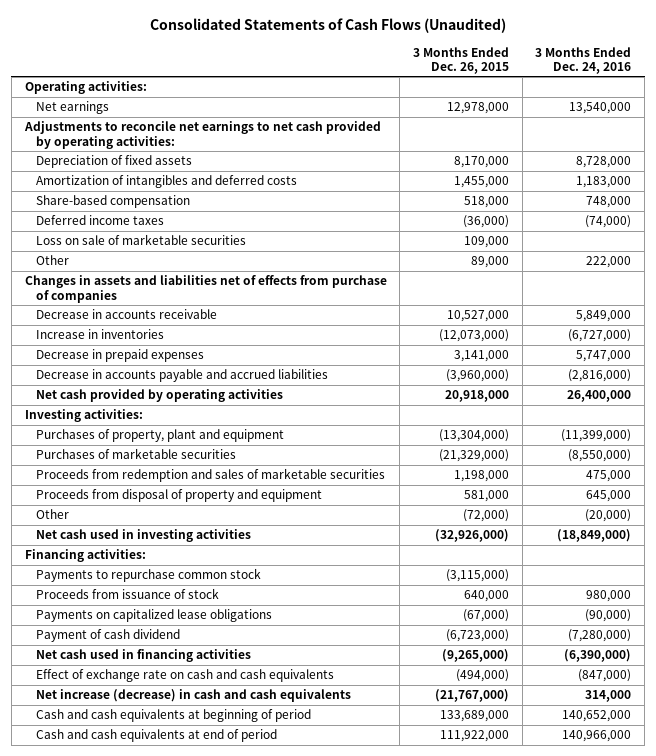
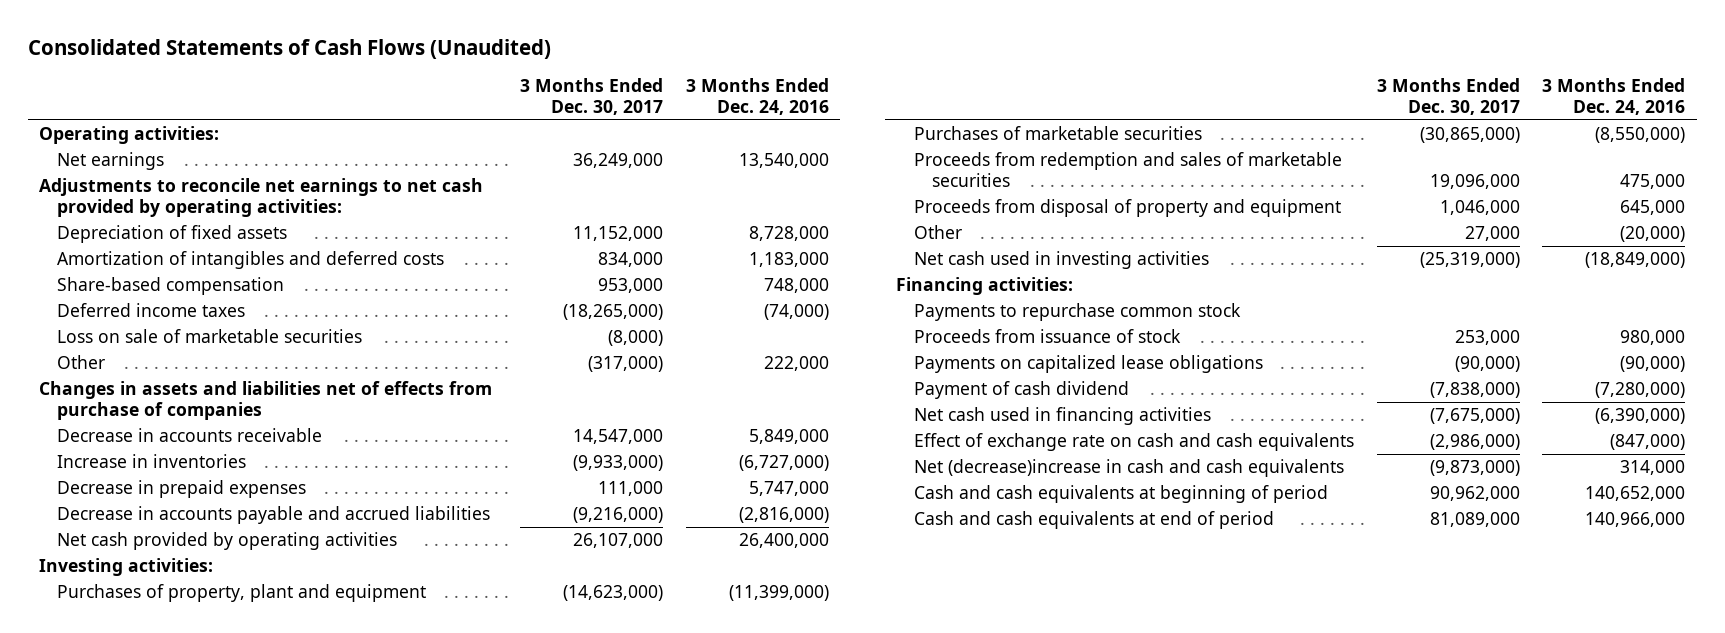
- | 3 Months Ended Dec. 26, 2015 | 3 Months Ended Dec. 24, 2016
+ | 3 Months Ended Dec. 30, 2017 | 3 Months Ended Dec. 24, 2016
- Net increase (decrease) in cash and cash equivalents | (21,767,000) | 314,000
+ Net (decrease)increase in cash and cash equivalents | (9,873,000) | 314,000

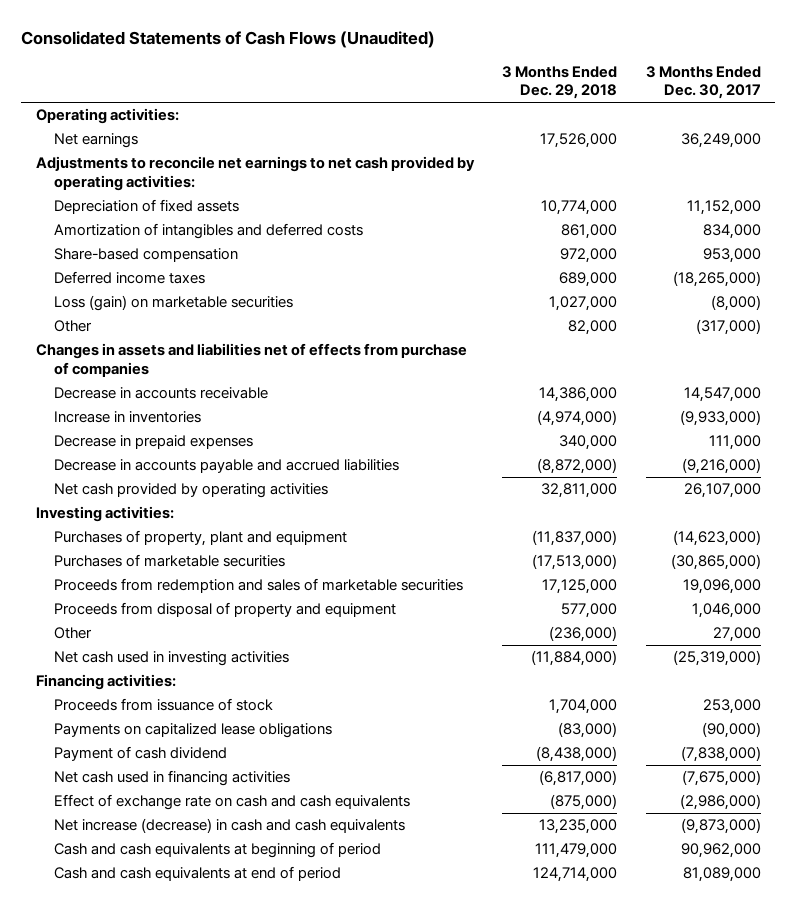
- | 3 Months Ended Dec. 30, 2017 | 3 Months Ended Dec. 24, 2016
+ | 3 Months Ended Dec. 29, 2018 | 3 Months Ended Dec. 30, 2017
- Loss on sale of marketable securities | (8,000) |
+ Loss (gain) on marketable securities | 1,027,000 | (8,000)
- Payments to repurchase common stock
- Net (decrease)increase in cash and cash equivalents | (9,873,000) | 314,000
+ Net increase (decrease) in cash and cash equivalents | 13,235,000 | (9,873,000)

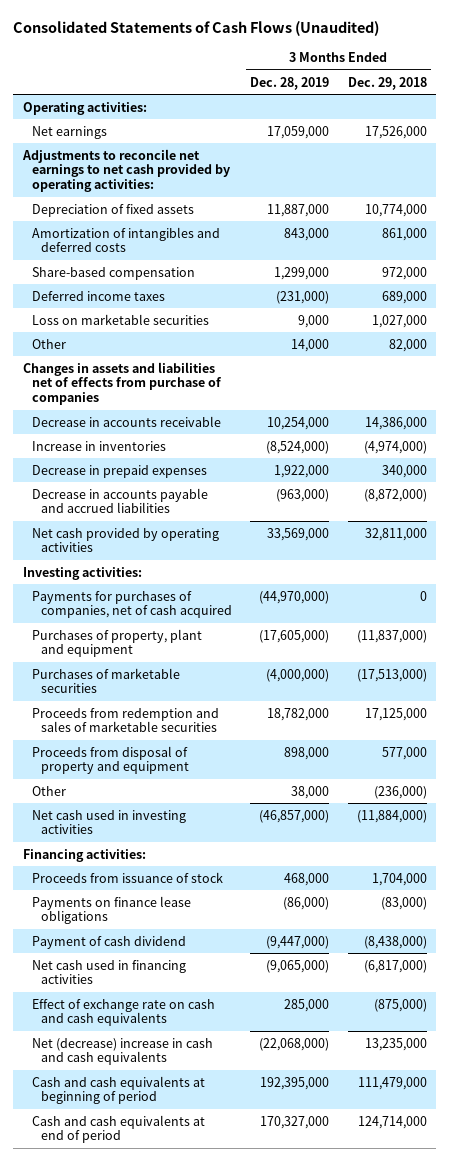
- | 3 Months Ended Dec. 29, 2018 | 3 Months Ended Dec. 30, 2017
+ | 3 Months Ended Dec. 28, 2019 | 3 Months Ended Dec. 29, 2018
- Loss (gain) on marketable securities | 1,027,000 | (8,000)
+ Loss on marketable securities | 9,000 | 1,027,000
+ Payments for purchases of companies, net of cash acquired | (44,970,000) | 0
- Payments on capitalized lease obligations | (83,000) | (90,000)
+ Payments on finance lease obligations | (86,000) | (83,000)
- Net increase (decrease) in cash and cash equivalents | 13,235,000 | (9,873,000)
+ Net (decrease) increase in cash and cash equivalents | (22,068,000) | 13,235,000

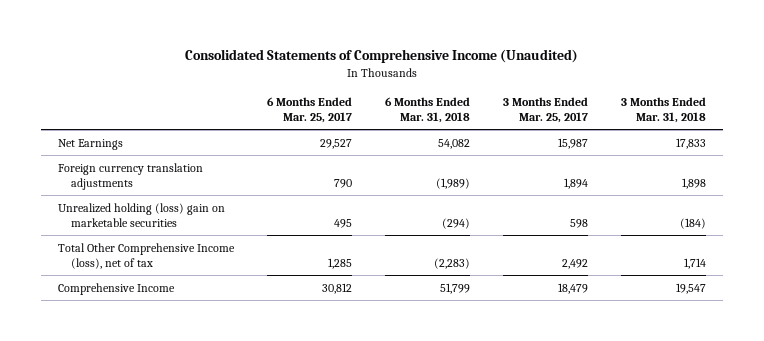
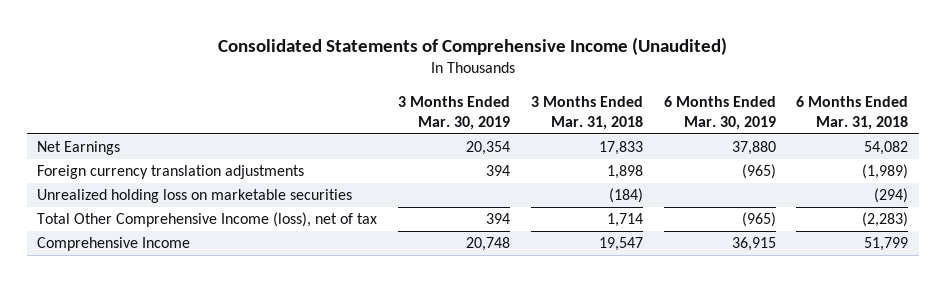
- | 6 Months Ended Mar. 25, 2017 | 6 Months Ended Mar. 31, 2018 | 3 Months Ended Mar. 25, 2017 | 3 Months Ended Mar. 31, 2018
+ | 3 Months Ended Mar. 30, 2019 | 3 Months Ended Mar. 31, 2018 | 6 Months Ended Mar. 30, 2019 | 6 Months Ended Mar. 31, 2018
- Unrealized holding (loss) gain on marketable securities | 495 | (294) | 598 | (184)
+ Unrealized holding loss on marketable securities | | (184) | | (294)

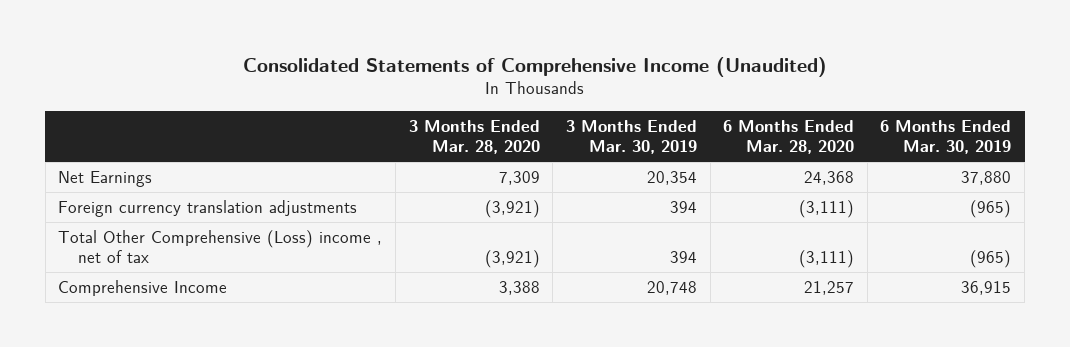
- | 3 Months Ended Mar. 30, 2019 | 3 Months Ended Mar. 31, 2018 | 6 Months Ended Mar. 30, 2019 | 6 Months Ended Mar. 31, 2018
+ | 3 Months Ended Mar. 28, 2020 | 3 Months Ended Mar. 30, 2019 | 6 Months Ended Mar. 28, 2020 | 6 Months Ended Mar. 30, 2019
- Unrealized holding loss on marketable securities | | (184) | | (294)
- Total Other Comprehensive Income (loss), net of tax | 394 | 1,714 | (965) | (2,283)
+ Total Other Comprehensive (Loss) income , net of tax | (3,921) | 394 | (3,111) | (965)

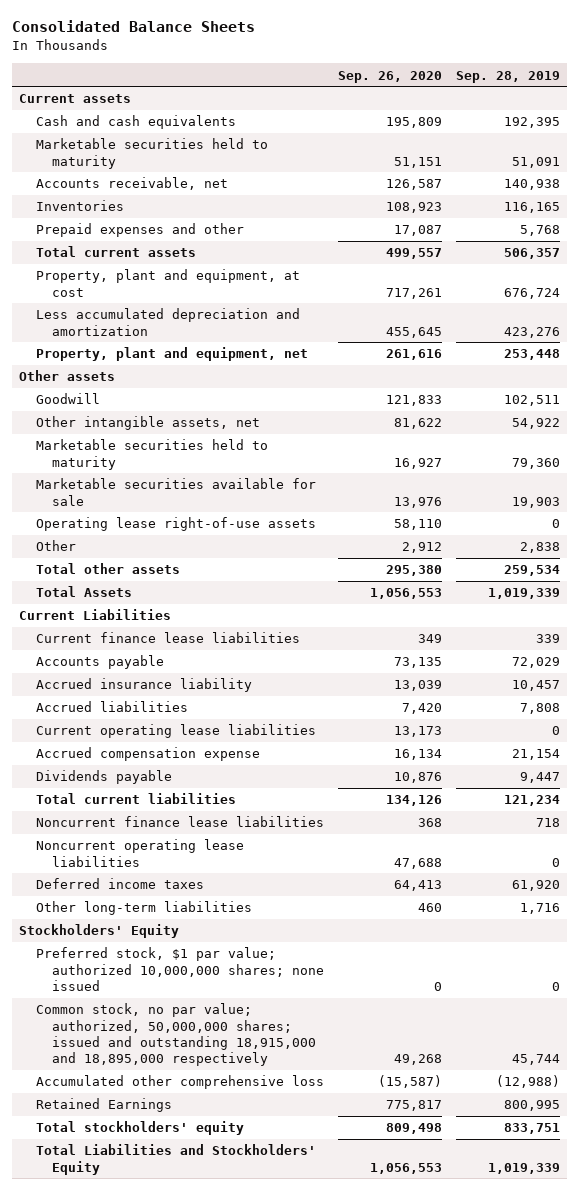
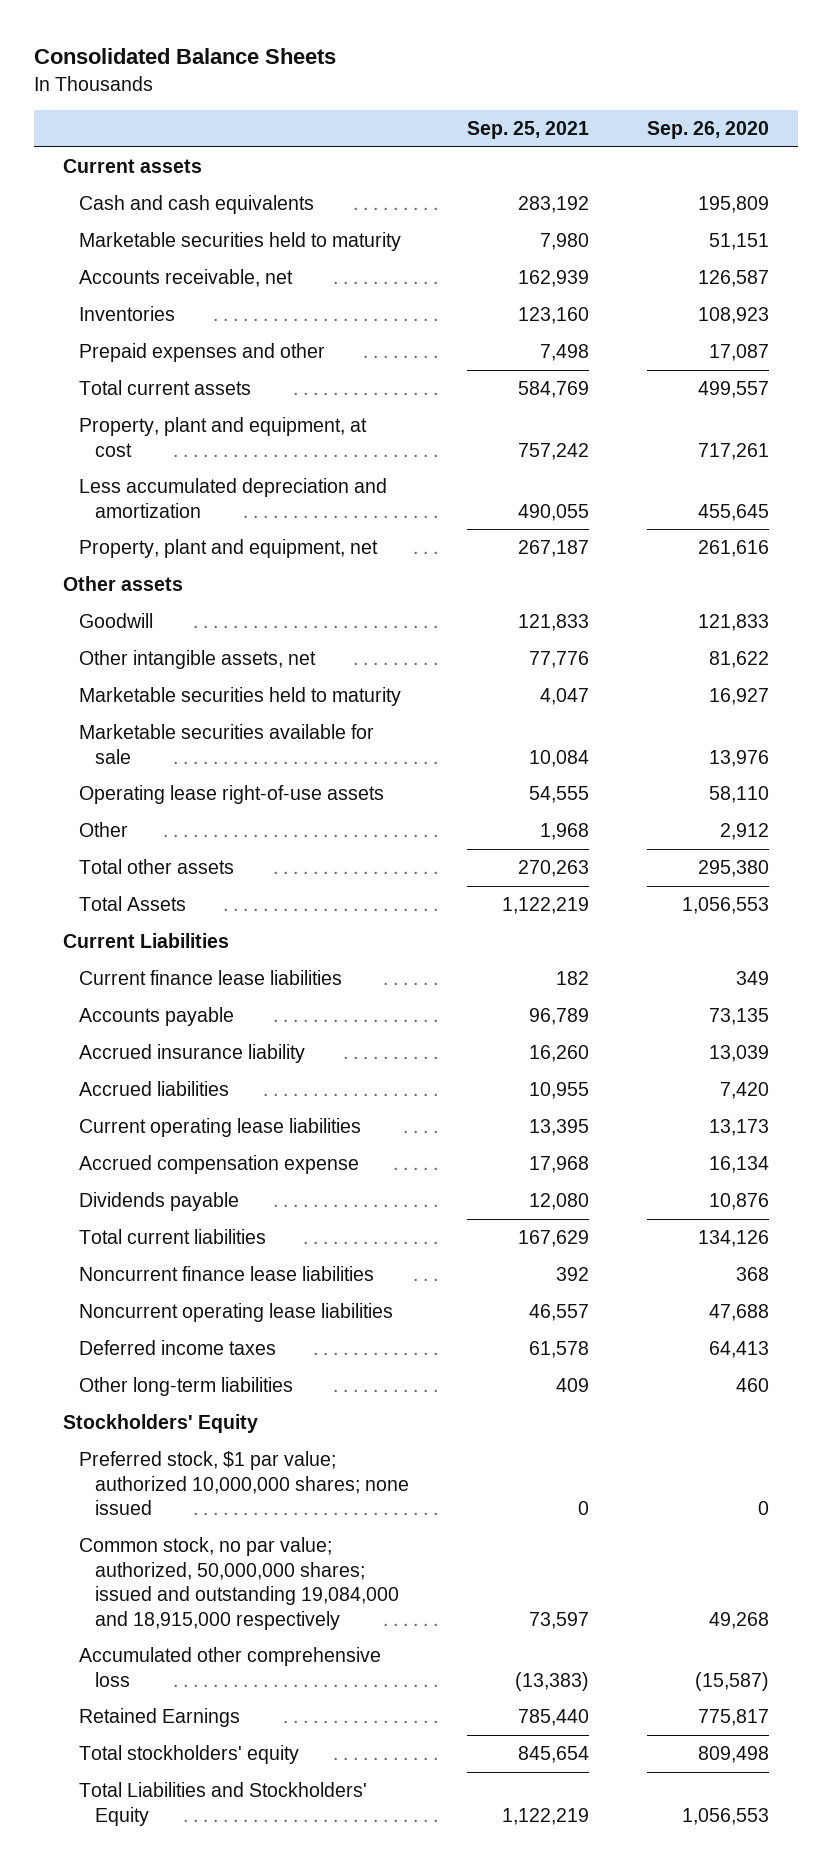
- | Sep. 26, 2020 | Sep. 28, 2019
+ | Sep. 25, 2021 | Sep. 26, 2020
- Common stock, no par value; authorized, 50,000,000 shares; issued and outstanding 18,915,000 and 18,895,000 respectively | 49,268 | 45,744
+ Common stock, no par value; authorized, 50,000,000 shares; issued and outstanding 19,084,000 and 18,915,000 respectively | 73,597 | 49,268

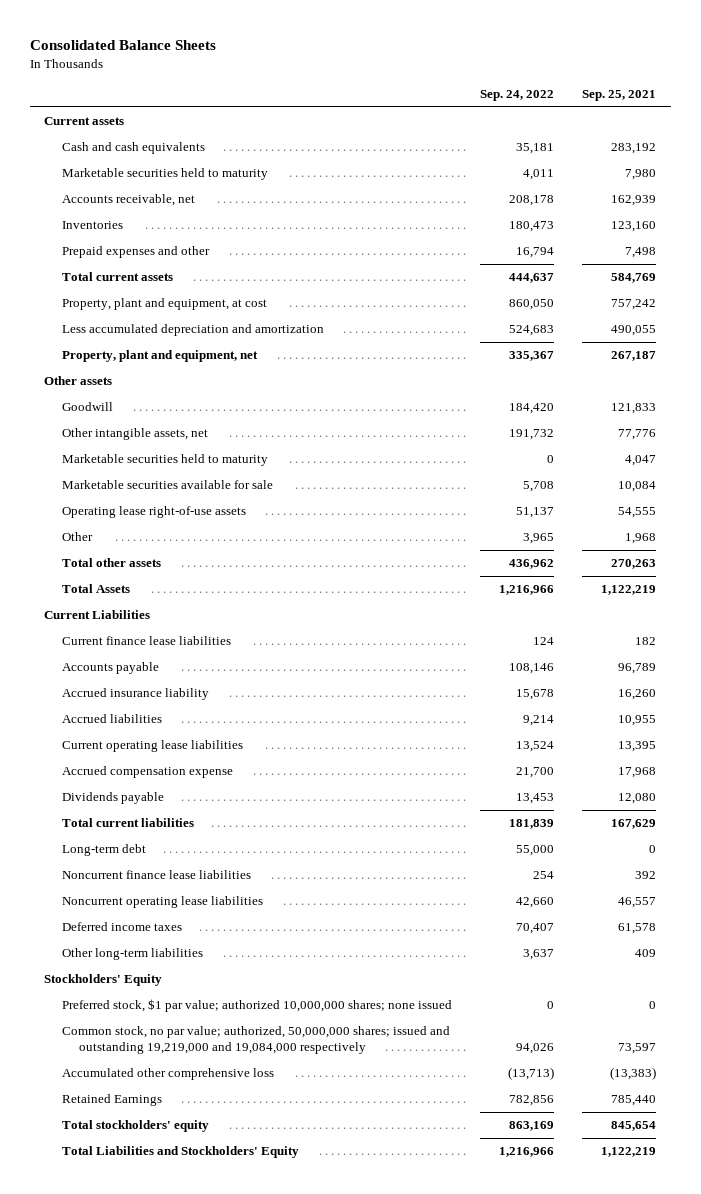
- | Sep. 25, 2021 | Sep. 26, 2020
+ | Sep. 24, 2022 | Sep. 25, 2021
+ Long-term debt | 55,000 | 0
- Common stock, no par value; authorized, 50,000,000 shares; issued and outstanding 19,084,000 and 18,915,000 respectively | 73,597 | 49,268
+ Common stock, no par value; authorized, 50,000,000 shares; issued and outstanding 19,219,000 and 19,084,000 respectively | 94,026 | 73,597

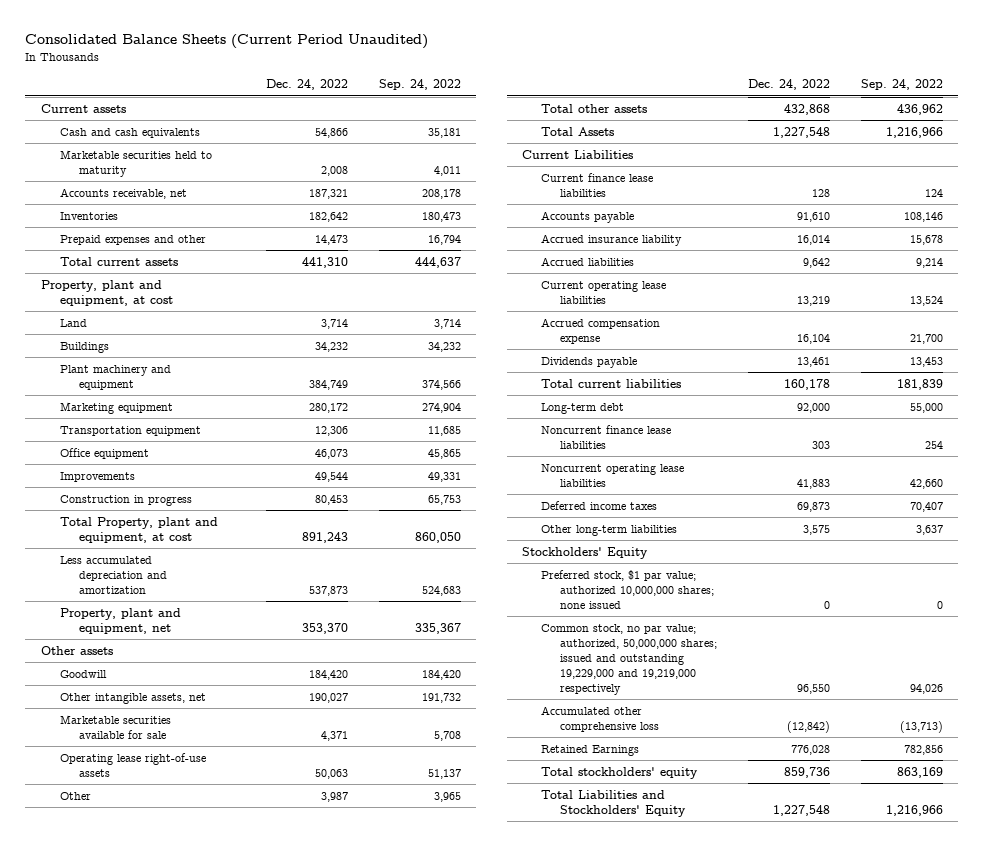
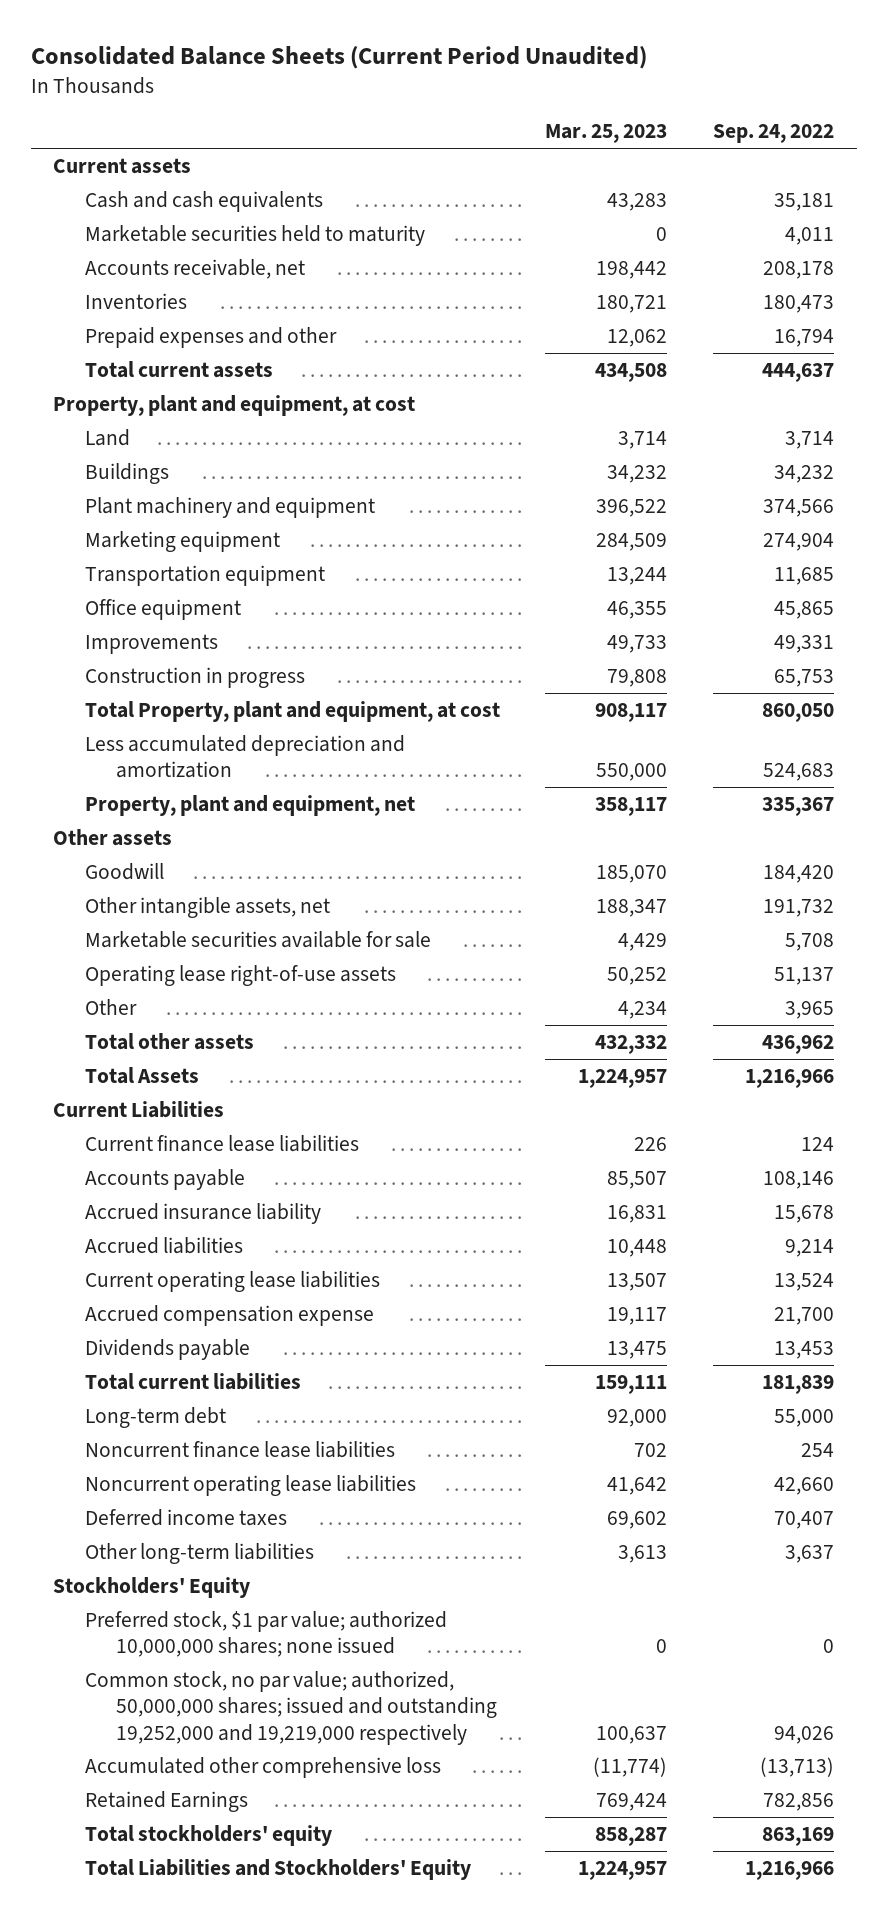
- | Dec. 24, 2022 | Sep. 24, 2022
+ | Mar. 25, 2023 | Sep. 24, 2022
- Common stock, no par value; authorized, 50,000,000 shares; issued and outstanding 19,229,000 and 19,219,000 respectively | 96,550 | 94,026
+ Common stock, no par value; authorized, 50,000,000 shares; issued and outstanding 19,252,000 and 19,219,000 respectively | 100,637 | 94,026

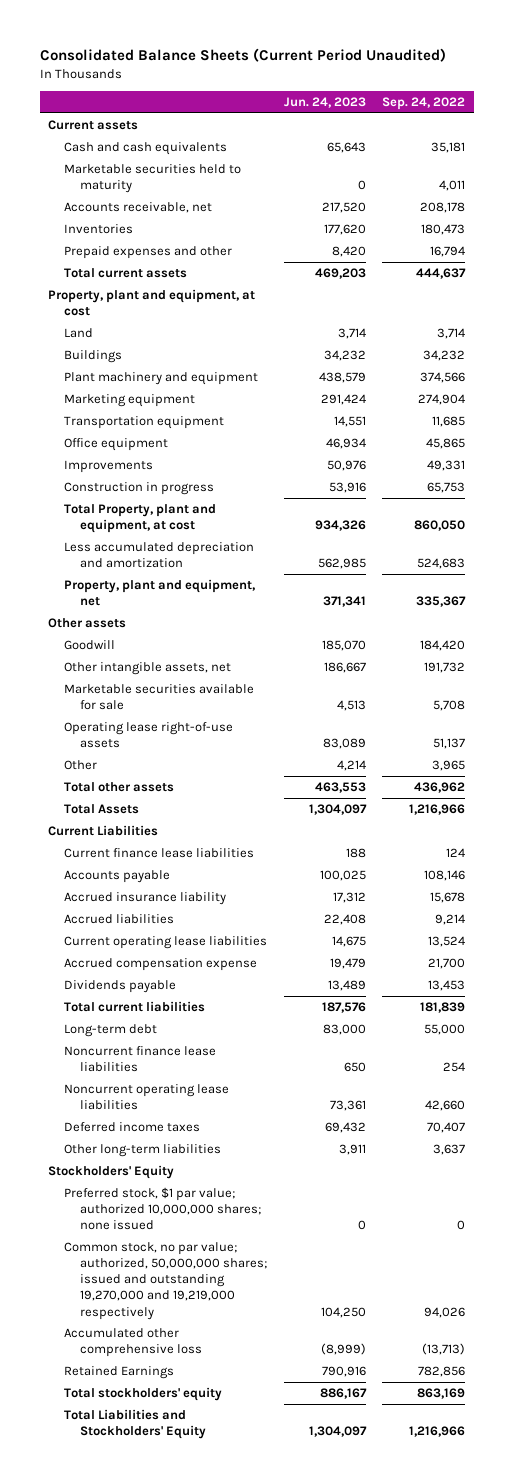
- | Mar. 25, 2023 | Sep. 24, 2022
+ | Jun. 24, 2023 | Sep. 24, 2022
- Common stock, no par value; authorized, 50,000,000 shares; issued and outstanding 19,252,000 and 19,219,000 respectively | 100,637 | 94,026
+ Common stock, no par value; authorized, 50,000,000 shares; issued and outstanding 19,270,000 and 19,219,000 respectively | 104,250 | 94,026

